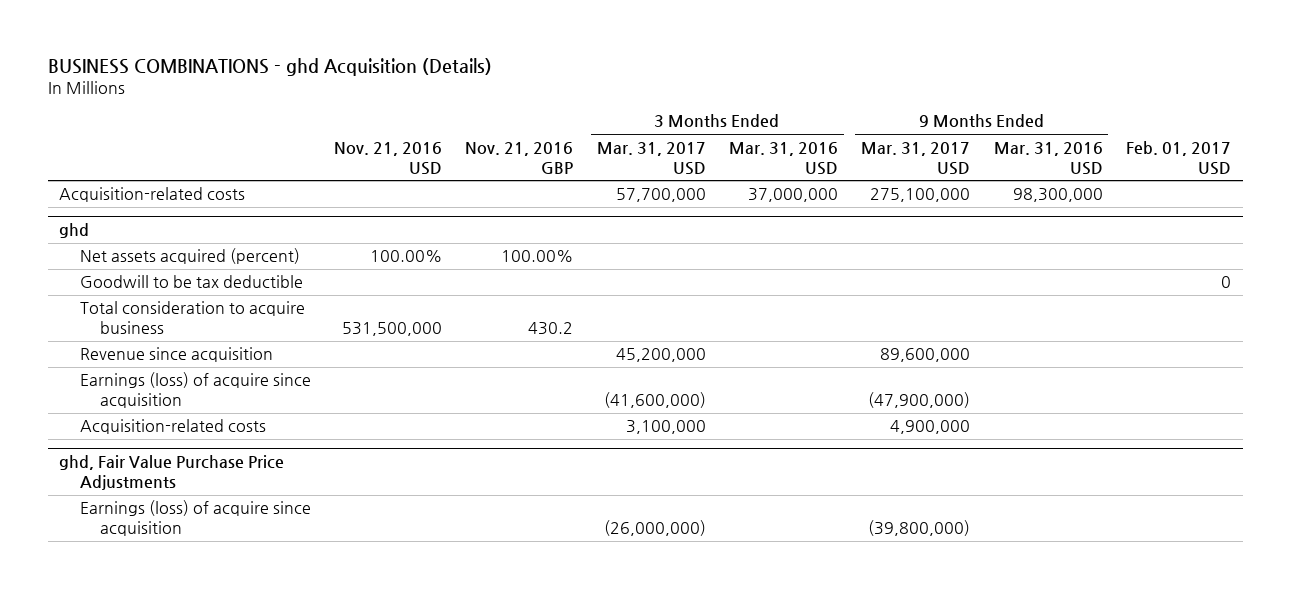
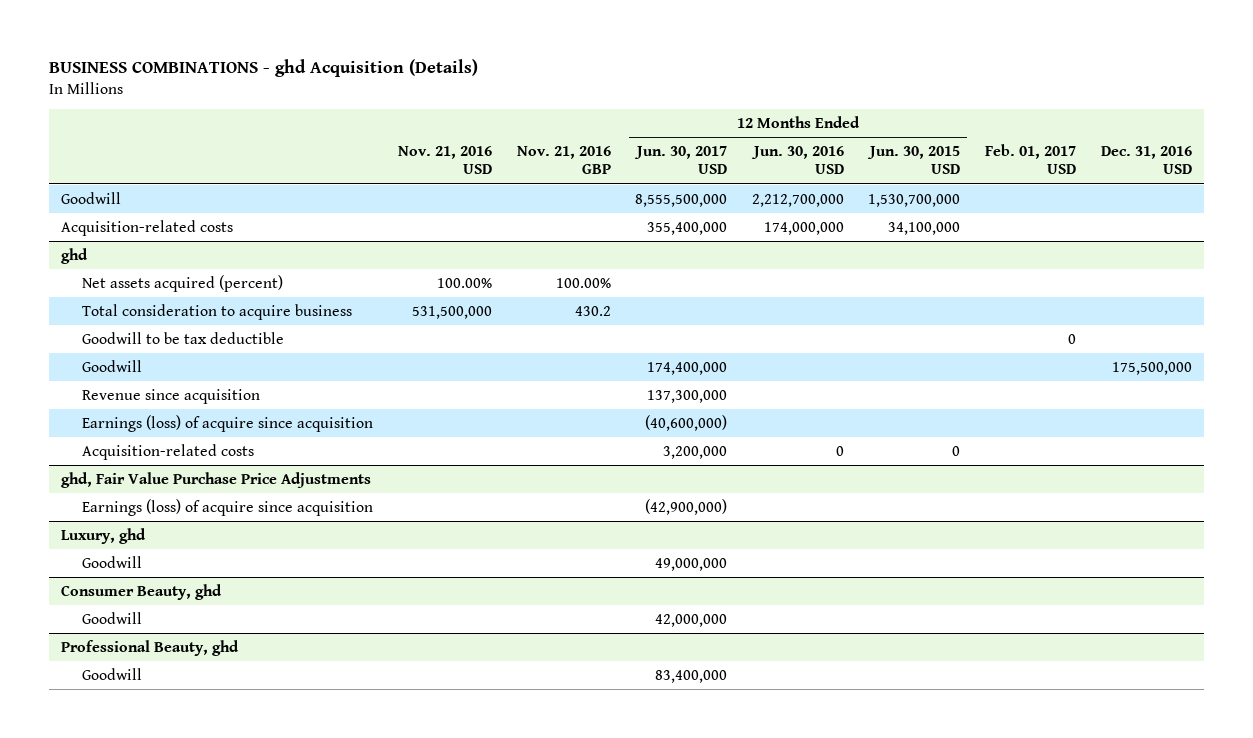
- | Nov. 21, 2016 USD | Nov. 21, 2016 GBP | 3 Months Ended Mar. 31, 2017 USD | 3 Months Ended Mar. 31, 2016 USD | 9 Months Ended Mar. 31, 2017 USD | 9 Months Ended Mar. 31, 2016 USD | Feb. 01, 2017 USD
+ | Nov. 21, 2016 USD | Nov. 21, 2016 GBP | 12 Months Ended Jun. 30, 2017 USD | 12 Months Ended Jun. 30, 2016 USD | 12 Months Ended Jun. 30, 2015 USD | Feb. 01, 2017 USD | Dec. 31, 2016 USD
+ Goodwill | | | 8,555,500,000 | 2,212,700,000 | 1,530,700,000 | |
@ ghd
moved down: Goodwill to be tax deductible | | | | | | 0 |
+ Goodwill | | | 174,400,000 | | | | 175,500,000
+ Luxury, ghd
+ Goodwill | | | 49,000,000 | | | |
+ Consumer Beauty, ghd
+ Goodwill | | | 42,000,000 | | | |
+ Professional Beauty, ghd
+ Goodwill | | | 83,400,000 | | | |

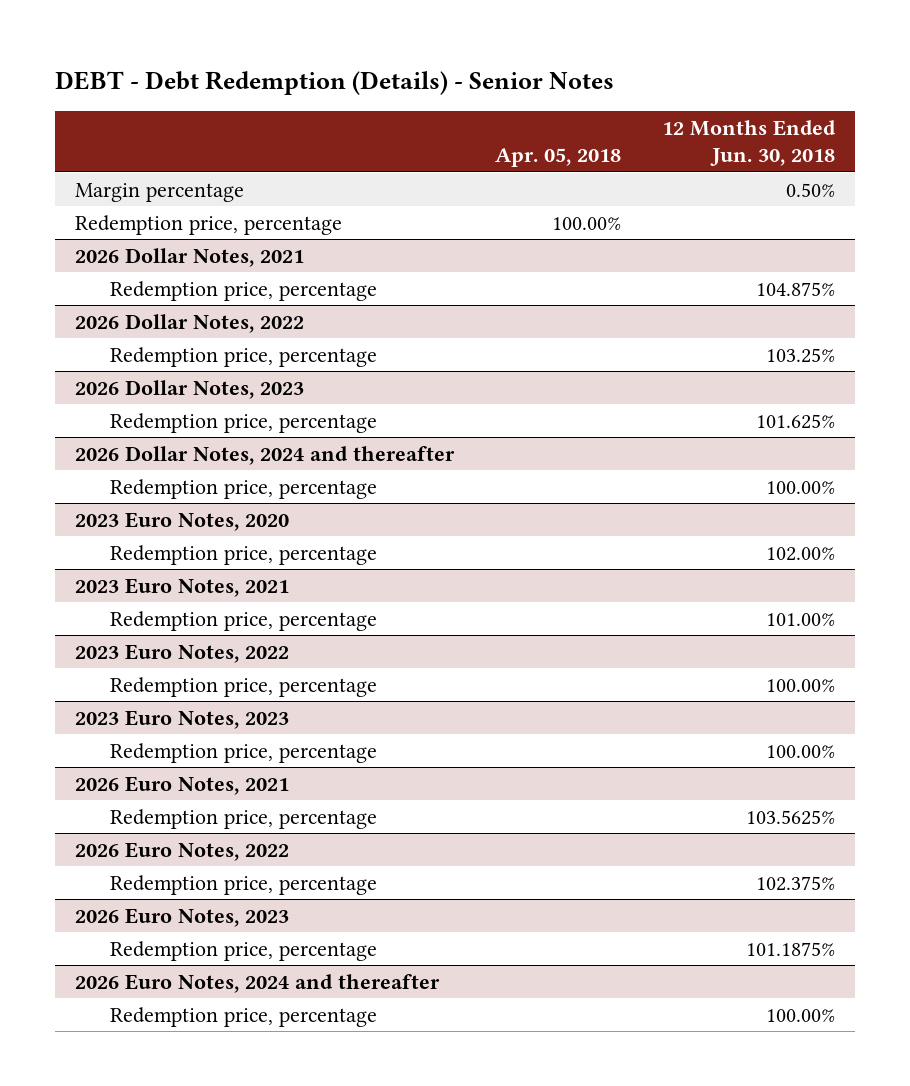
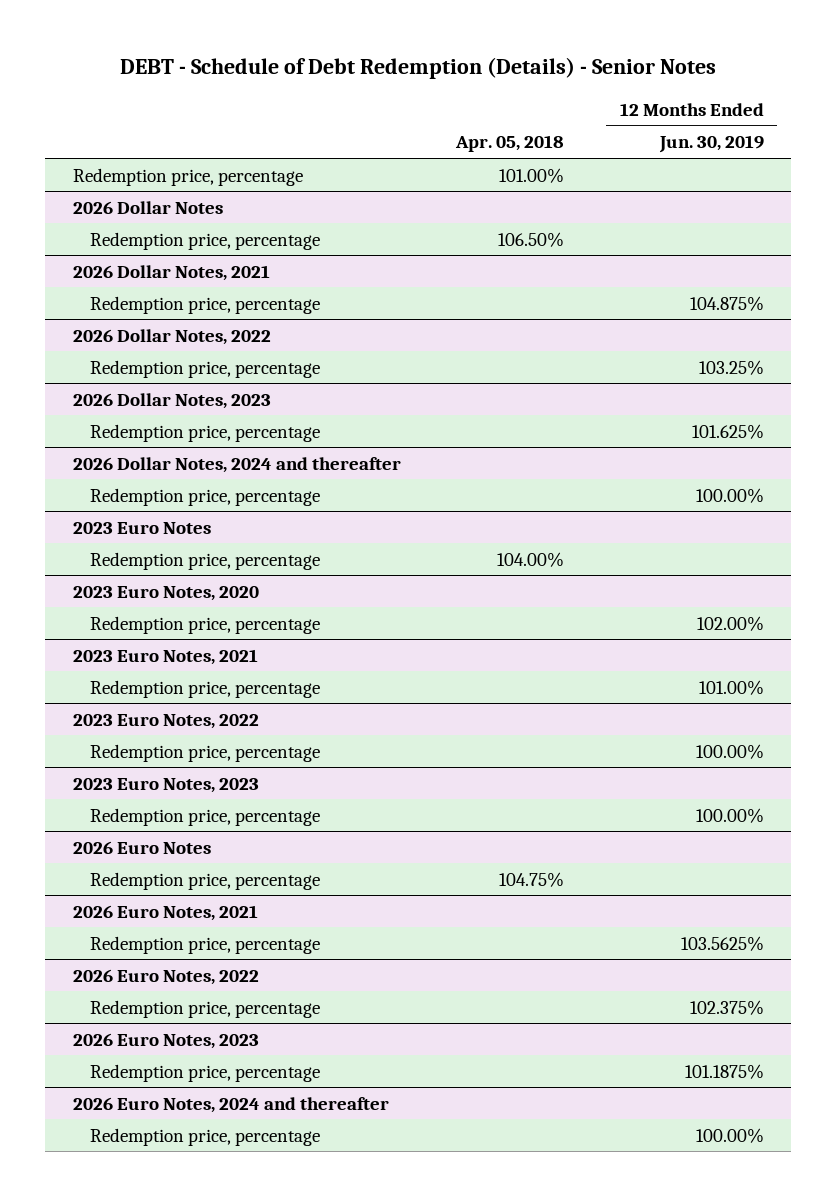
- DEBT - Debt Redemption (Details) - Senior Notes
+ DEBT - Schedule of Debt Redemption (Details) - Senior Notes
- | Apr. 05, 2018 | 12 Months Ended Jun. 30, 2018
+ | Apr. 05, 2018 | 12 Months Ended Jun. 30, 2019
- Margin percentage | | 0.50%
- Redemption price, percentage | 100.00% |
+ Redemption price, percentage | 101.00% |
+ 2026 Dollar Notes
+ Redemption price, percentage | 106.50% |
+ 2023 Euro Notes
+ Redemption price, percentage | 104.00% |
+ 2026 Euro Notes
+ Redemption price, percentage | 104.75% |

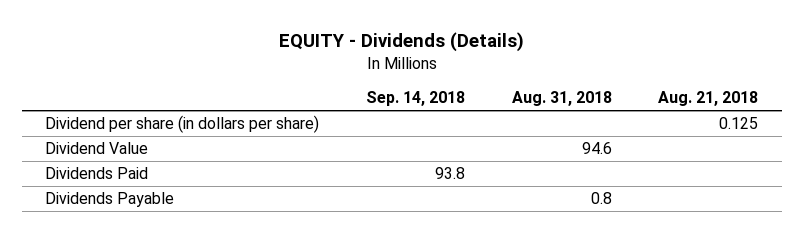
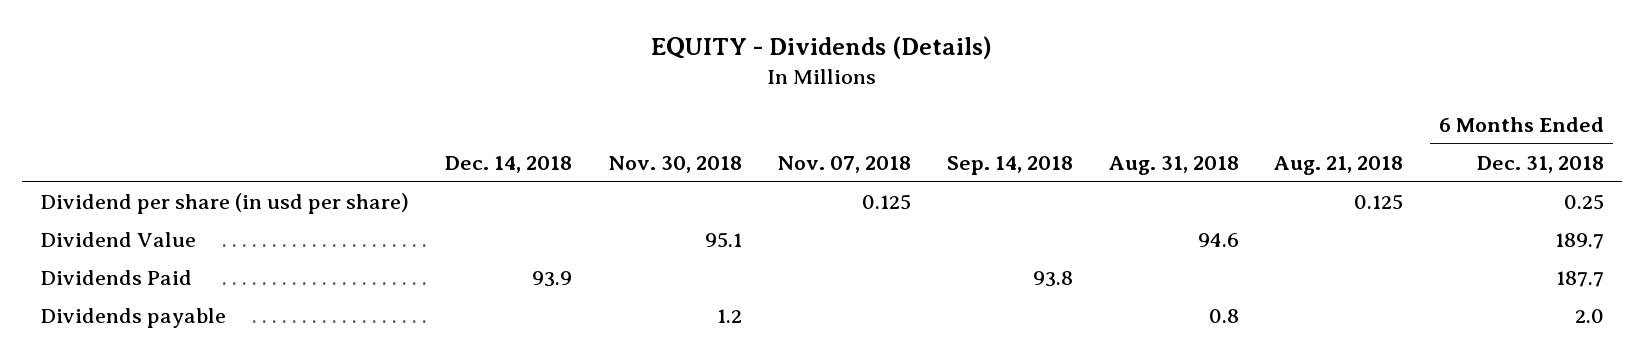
- | Sep. 14, 2018 | Aug. 31, 2018 | Aug. 21, 2018
+ | Dec. 14, 2018 | Nov. 30, 2018 | Nov. 07, 2018 | Sep. 14, 2018 | Aug. 31, 2018 | Aug. 21, 2018 | 6 Months Ended Dec. 31, 2018
- Dividend per share (in dollars per share) | | | 0.125
+ Dividend per share (in usd per share) | | | 0.125 | | | 0.125 | 0.25
- Dividends Payable | | 0.8 |
+ Dividends payable | | 1.2 | | | 0.8 | | 2.0

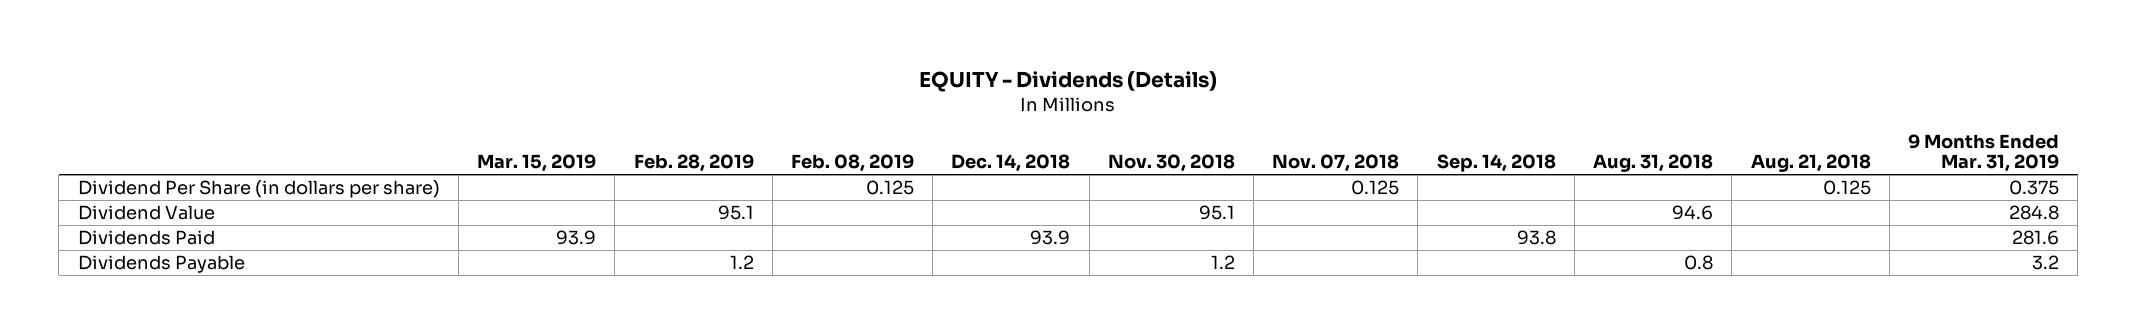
- | Dec. 14, 2018 | Nov. 30, 2018 | Nov. 07, 2018 | Sep. 14, 2018 | Aug. 31, 2018 | Aug. 21, 2018 | 6 Months Ended Dec. 31, 2018
+ | Mar. 15, 2019 | Feb. 28, 2019 | Feb. 08, 2019 | Dec. 14, 2018 | Nov. 30, 2018 | Nov. 07, 2018 | Sep. 14, 2018 | Aug. 31, 2018 | Aug. 21, 2018 | 9 Months Ended Mar. 31, 2019
- Dividend per share (in usd per share) | | | 0.125 | | | 0.125 | 0.25
+ Dividend Per Share (in dollars per share) | | | 0.125 | | | 0.125 | | | 0.125 | 0.375
- Dividends payable | | 1.2 | | | 0.8 | | 2.0
+ Dividends Payable | | 1.2 | | | 1.2 | | | 0.8 | | 3.2

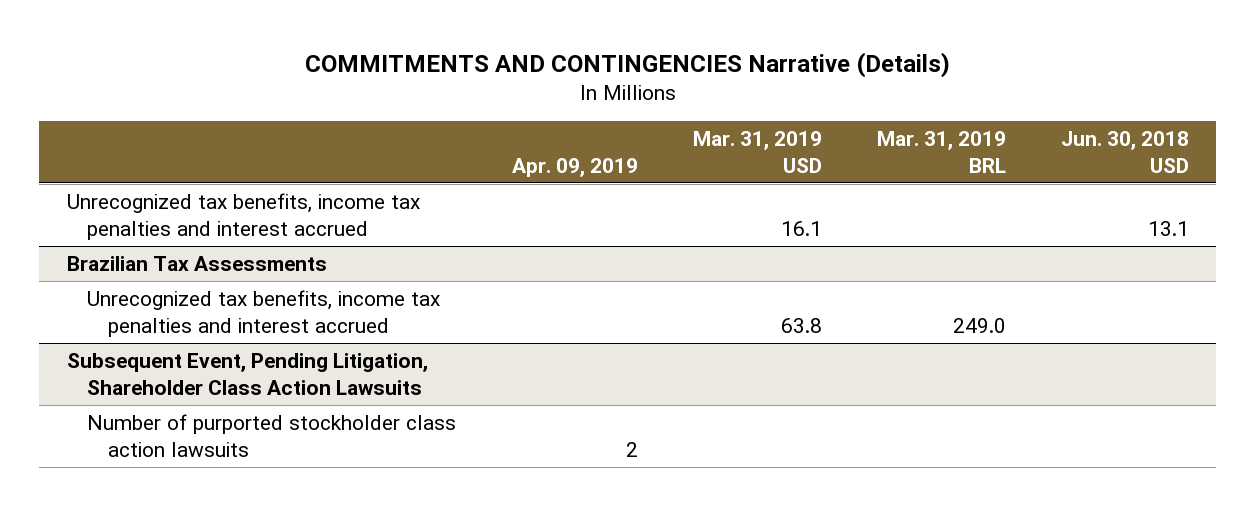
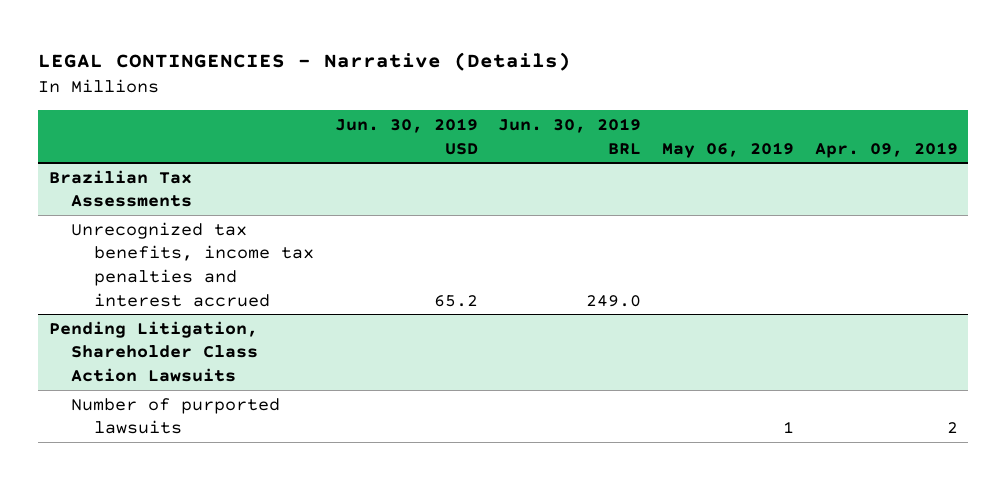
- COMMITMENTS AND CONTINGENCIES Narrative (Details)
+ LEGAL CONTINGENCIES - Narrative (Details)
- | Apr. 09, 2019 | Mar. 31, 2019 USD | Mar. 31, 2019 BRL | Jun. 30, 2018 USD
+ | Jun. 30, 2019 USD | Jun. 30, 2019 BRL | May 06, 2019 | Apr. 09, 2019
- Unrecognized tax benefits, income tax penalties and interest accrued | | 16.1 | | 13.1
- Subsequent Event, Pending Litigation, Shareholder Class Action Lawsuits
- Number of purported stockholder class action lawsuits | 2 | | |
+ Pending Litigation, Shareholder Class Action Lawsuits
+ Number of purported lawsuits | | | 1 | 2

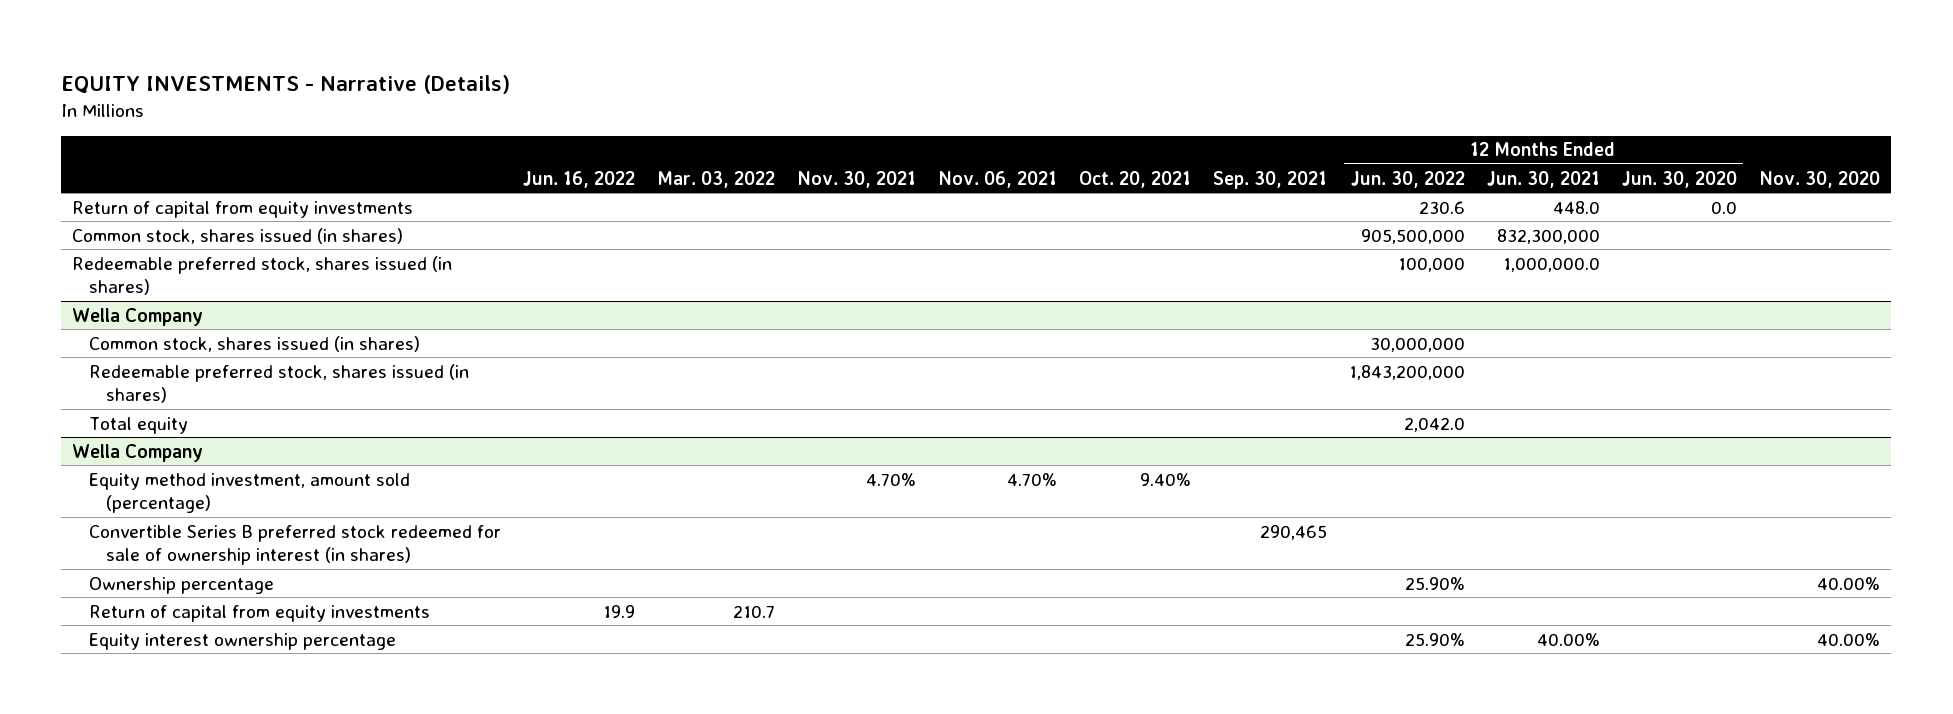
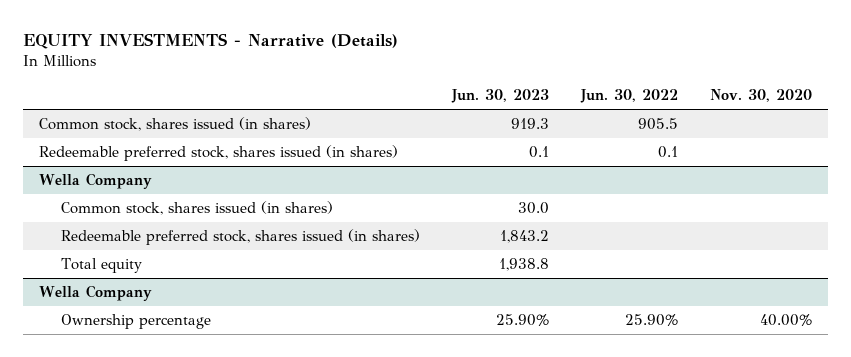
- | Jun. 16, 2022 | Mar. 03, 2022 | Nov. 30, 2021 | Nov. 06, 2021 | Oct. 20, 2021 | Sep. 30, 2021 | 12 Months Ended Jun. 30, 2022 | 12 Months Ended Jun. 30, 2021 | 12 Months Ended Jun. 30, 2020 | Nov. 30, 2020
+ | Jun. 30, 2023 | Jun. 30, 2022 | Nov. 30, 2020
- Return of capital from equity investments | | | | | | | 230.6 | 448.0 | 0.0 |
@ Wella Company
- Equity method investment, amount sold (percentage) | | | 4.70% | 4.70% | 9.40% | | | | |
- Convertible Series B preferred stock redeemed for sale of ownership interest (in shares) | | | | | | 290,465 | | | |
- Return of capital from equity investments | 19.9 | 210.7 | | | | | | | |
- Equity interest ownership percentage | | | | | | | 25.90% | 40.00% | | 40.00%

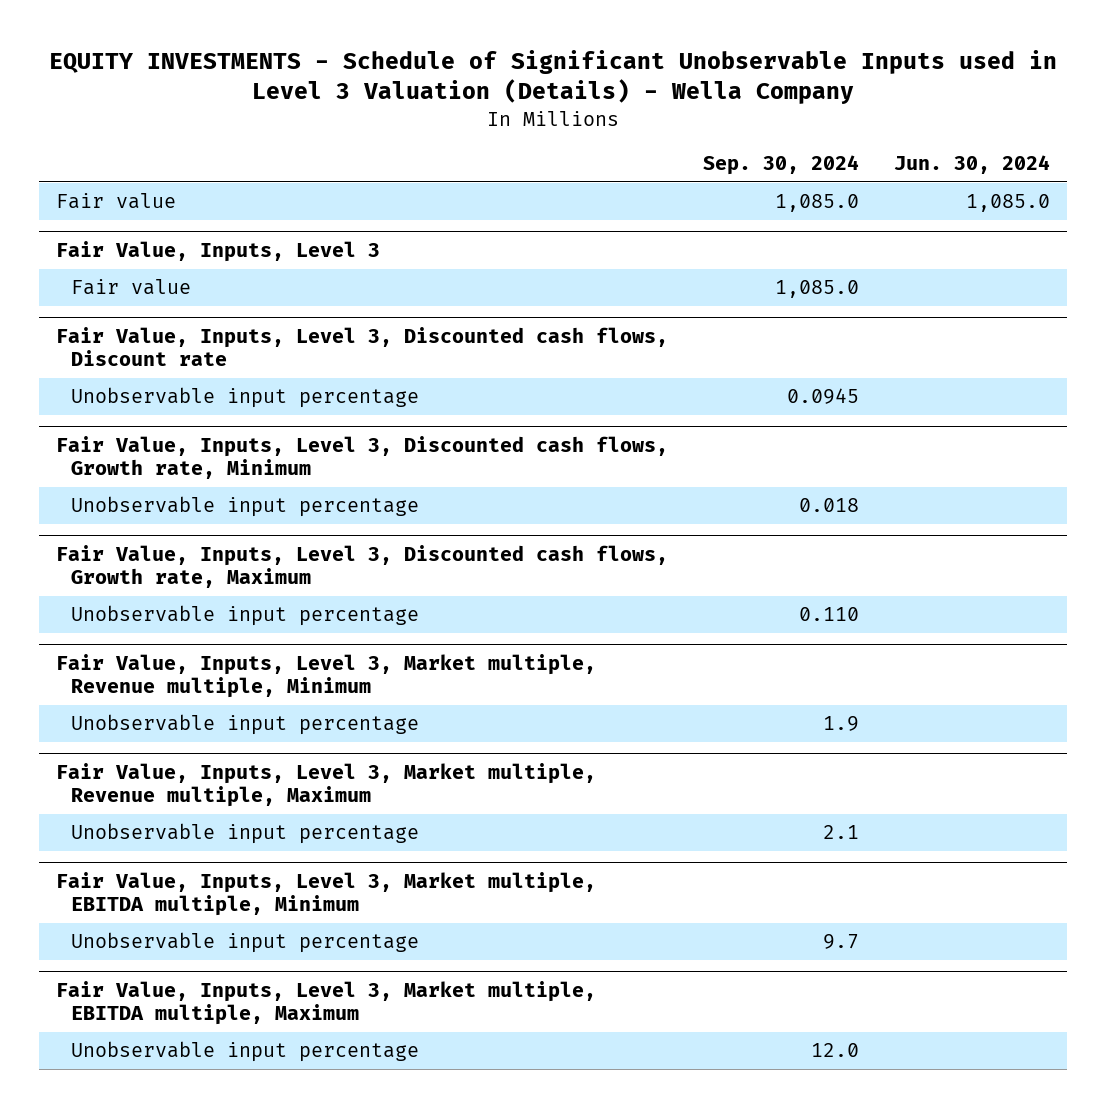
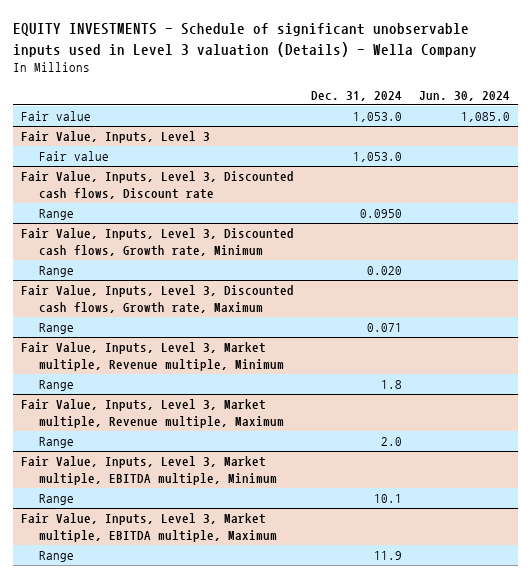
- EQUITY INVESTMENTS - Schedule of Significant Unobservable Inputs used in Level 3 Valuation (Details) - Wella Company
+ EQUITY INVESTMENTS - Schedule of significant unobservable inputs used in Level 3 valuation (Details) - Wella Company
- | Sep. 30, 2024 | Jun. 30, 2024
+ | Dec. 31, 2024 | Jun. 30, 2024
@ Fair Value, Inputs, Level 3, Discounted cash flows, Discount rate
- Unobservable input percentage | 0.0945 |
+ Range | 0.0950 |
@ Fair Value, Inputs, Level 3, Discounted cash flows, Growth rate, Minimum
- Unobservable input percentage | 0.018 |
+ Range | 0.020 |
@ Fair Value, Inputs, Level 3, Discounted cash flows, Growth rate, Maximum
- Unobservable input percentage | 0.110 |
+ Range | 0.071 |
@ Fair Value, Inputs, Level 3, Market multiple, Revenue multiple, Minimum
- Unobservable input percentage | 1.9 |
+ Range | 1.8 |
@ Fair Value, Inputs, Level 3, Market multiple, Revenue multiple, Maximum
- Unobservable input percentage | 2.1 |
+ Range | 2.0 |
@ Fair Value, Inputs, Level 3, Market multiple, EBITDA multiple, Minimum
- Unobservable input percentage | 9.7 |
+ Range | 10.1 |
@ Fair Value, Inputs, Level 3, Market multiple, EBITDA multiple, Maximum
- Unobservable input percentage | 12.0 |
+ Range | 11.9 |

